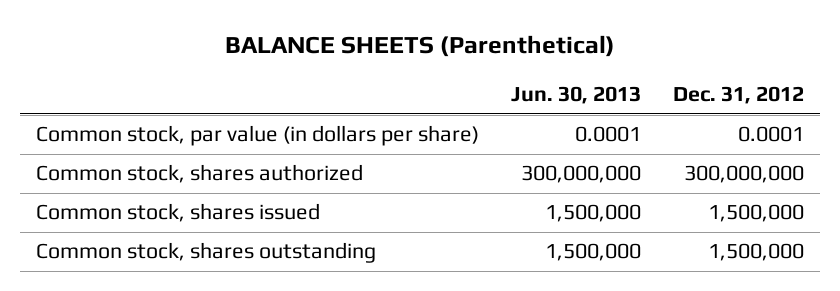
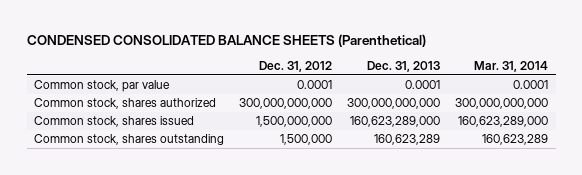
- BALANCE SHEETS (Parenthetical)
+ CONDENSED CONSOLIDATED BALANCE SHEETS (Parenthetical)
- | Jun. 30, 2013 | Dec. 31, 2012
+ | Dec. 31, 2012 | Dec. 31, 2013 | Mar. 31, 2014
- Common stock, par value (in dollars per share) | 0.0001 | 0.0001
- Common stock, shares authorized | 300,000,000 | 300,000,000
- Common stock, shares issued | 1,500,000 | 1,500,000
+ Common stock, par value | 0.0001 | 0.0001 | 0.0001
+ Common stock, shares authorized | 300,000,000,000 | 300,000,000,000 | 300,000,000,000
+ Common stock, shares issued | 1,500,000,000 | 160,623,289,000 | 160,623,289,000

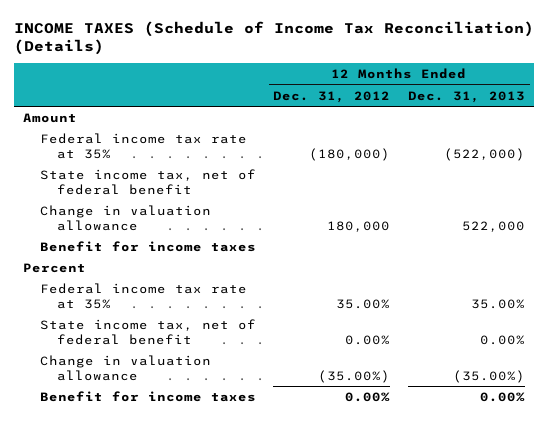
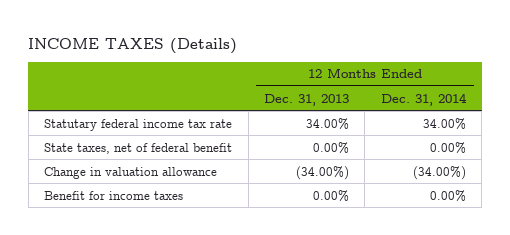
- INCOME TAXES (Schedule of Income Tax Reconciliation) (Details)
+ INCOME TAXES (Details)
- | 12 Months Ended Dec. 31, 2012 | 12 Months Ended Dec. 31, 2013
+ | 12 Months Ended Dec. 31, 2013 | 12 Months Ended Dec. 31, 2014
- Amount
- Federal income tax rate at 35% | (180,000) | (522,000)
- State income tax, net of federal benefit
- Change in valuation allowance | 180,000 | 522,000
- Benefit for income taxes
- Percent
- Federal income tax rate at 35% | 35.00% | 35.00%
- State income tax, net of federal benefit | 0.00% | 0.00%
- Change in valuation allowance | (35.00%) | (35.00%)
+ Statutary federal income tax rate | 34.00% | 34.00%
+ State taxes, net of federal benefit | 0.00% | 0.00%
+ Change in valuation allowance | (34.00%) | (34.00%)

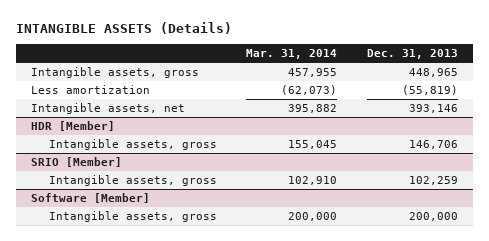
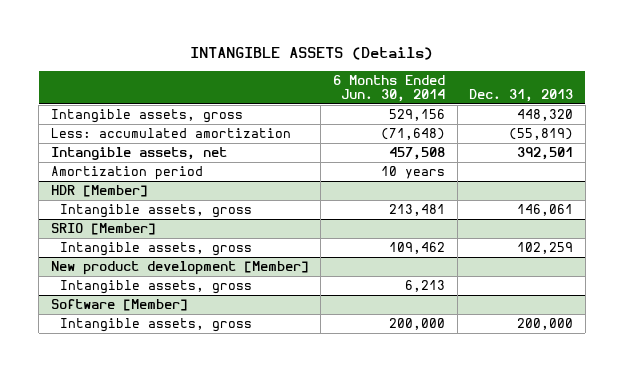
- | Mar. 31, 2014 | Dec. 31, 2013
+ | 6 Months Ended Jun. 30, 2014 | Dec. 31, 2013
- Intangible assets, gross | 457,955 | 448,965
- Less amortization | (62,073) | (55,819)
- Intangible assets, net | 395,882 | 393,146
+ Intangible assets, gross | 529,156 | 448,320
+ Less: accumulated amortization | (71,648) | (55,819)
+ Intangible assets, net | 457,508 | 392,501
+ Amortization period | 10 years |
@ HDR [Member]
- Intangible assets, gross | 155,045 | 146,706
+ Intangible assets, gross | 213,481 | 146,061
+ New product development [Member]
+ Intangible assets, gross | 6,213 |

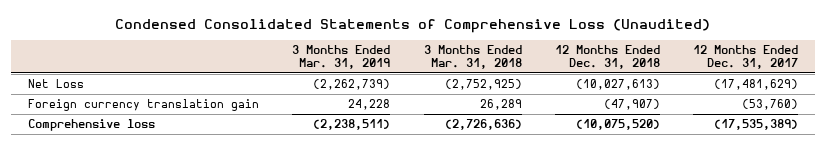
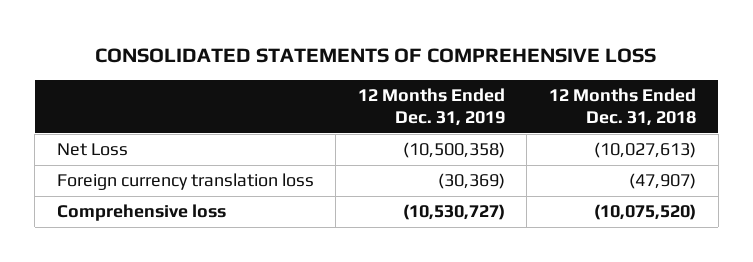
- Condensed Consolidated Statements of Comprehensive Loss (Unaudited)
+ CONSOLIDATED STATEMENTS OF COMPREHENSIVE LOSS
- | 3 Months Ended Mar. 31, 2019 | 3 Months Ended Mar. 31, 2018 | 12 Months Ended Dec. 31, 2018 | 12 Months Ended Dec. 31, 2017
+ | 12 Months Ended Dec. 31, 2019 | 12 Months Ended Dec. 31, 2018
- Foreign currency translation gain | 24,228 | 26,289 | (47,907) | (53,760)
+ Foreign currency translation loss | (30,369) | (47,907)

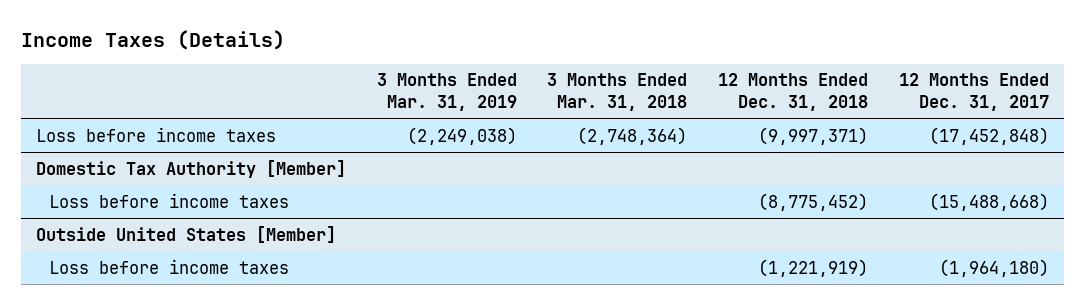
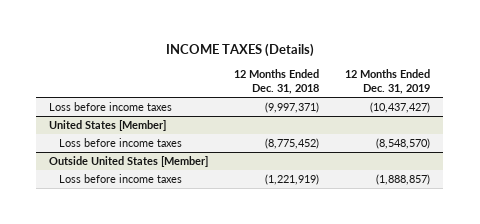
- Income Taxes (Details)
+ INCOME TAXES (Details)
- | 3 Months Ended Mar. 31, 2019 | 3 Months Ended Mar. 31, 2018 | 12 Months Ended Dec. 31, 2018 | 12 Months Ended Dec. 31, 2017
+ | 12 Months Ended Dec. 31, 2018 | 12 Months Ended Dec. 31, 2019
- Domestic Tax Authority [Member]
+ United States [Member]

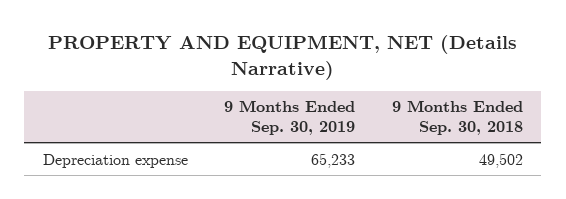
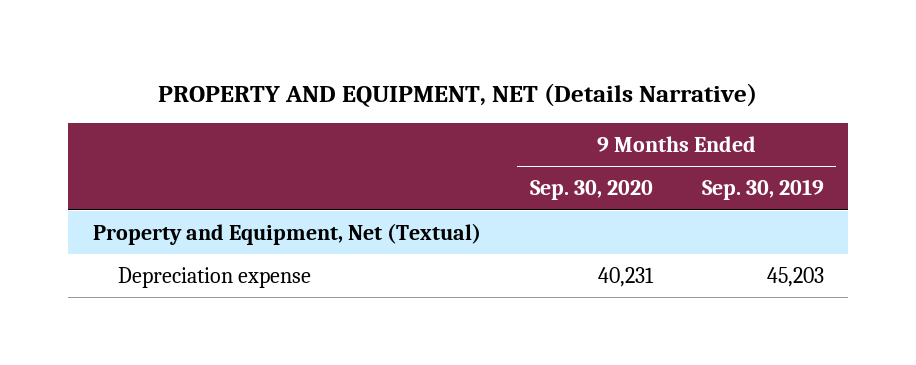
- | 9 Months Ended Sep. 30, 2019 | 9 Months Ended Sep. 30, 2018
+ | 9 Months Ended Sep. 30, 2020 | 9 Months Ended Sep. 30, 2019
- Depreciation expense | 65,233 | 49,502
+ Property and Equipment, Net (Textual)
+ Depreciation expense | 40,231 | 45,203

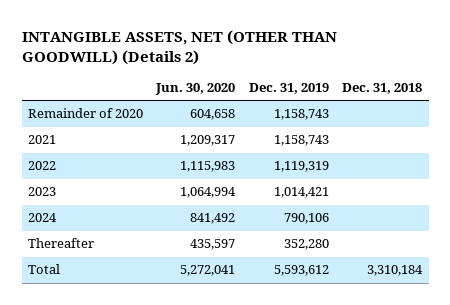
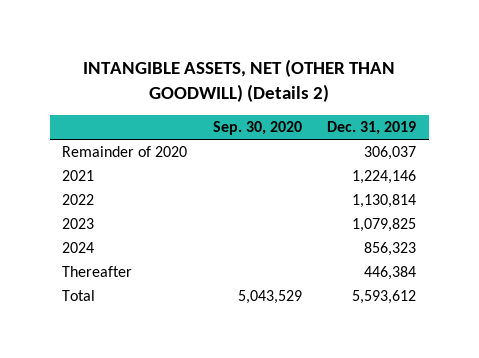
- | Jun. 30, 2020 | Dec. 31, 2019 | Dec. 31, 2018
+ | Sep. 30, 2020 | Dec. 31, 2019
- Remainder of 2020 | 604,658 | 1,158,743 |
- 2021 | 1,209,317 | 1,158,743 |
- 2022 | 1,115,983 | 1,119,319 |
- 2023 | 1,064,994 | 1,014,421 |
- 2024 | 841,492 | 790,106 |
- Thereafter | 435,597 | 352,280 |
+ Remainder of 2020 | | 306,037
+ 2021 | | 1,224,146
+ 2022 | | 1,130,814
+ 2023 | | 1,079,825
+ 2024 | | 856,323
+ Thereafter | | 446,384

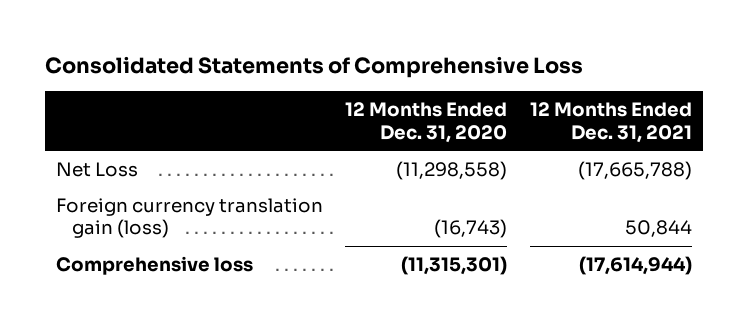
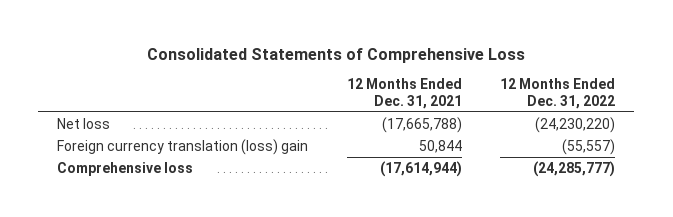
- | 12 Months Ended Dec. 31, 2020 | 12 Months Ended Dec. 31, 2021
+ | 12 Months Ended Dec. 31, 2021 | 12 Months Ended Dec. 31, 2022
- Net Loss | (11,298,558) | (17,665,788)
- Foreign currency translation gain (loss) | (16,743) | 50,844
+ Net loss | (17,665,788) | (24,230,220)
+ Foreign currency translation (loss) gain | 50,844 | (55,557)

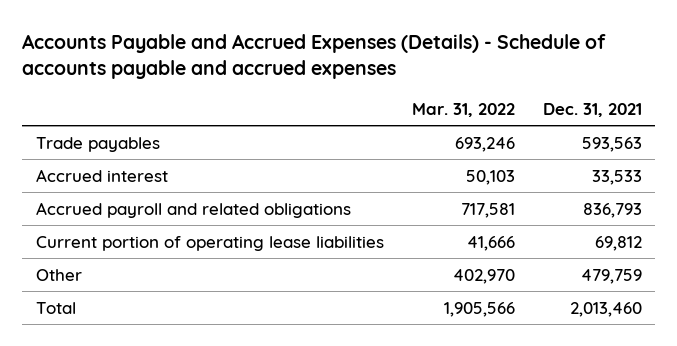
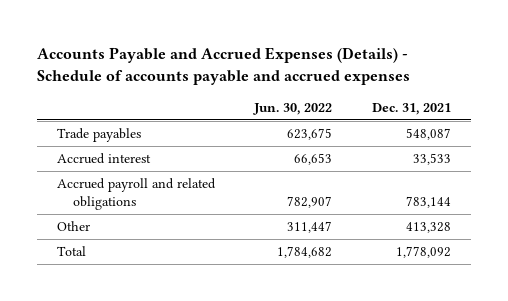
- | Mar. 31, 2022 | Dec. 31, 2021
+ | Jun. 30, 2022 | Dec. 31, 2021
- Trade payables | 693,246 | 593,563
+ Trade payables | 623,675 | 548,087
- Accrued payroll and related obligations | 717,581 | 836,793
- Current portion of operating lease liabilities | 41,666 | 69,812
- Other | 402,970 | 479,759
- Total | 1,905,566 | 2,013,460
+ Accrued payroll and related obligations | 782,907 | 783,144
+ Other | 311,447 | 413,328
+ Total | 1,784,682 | 1,778,092

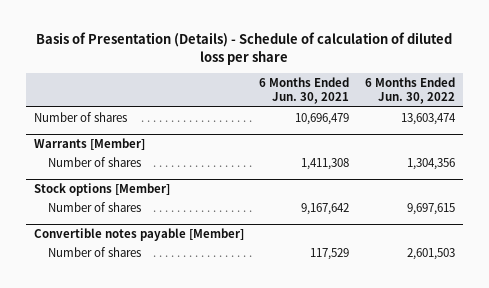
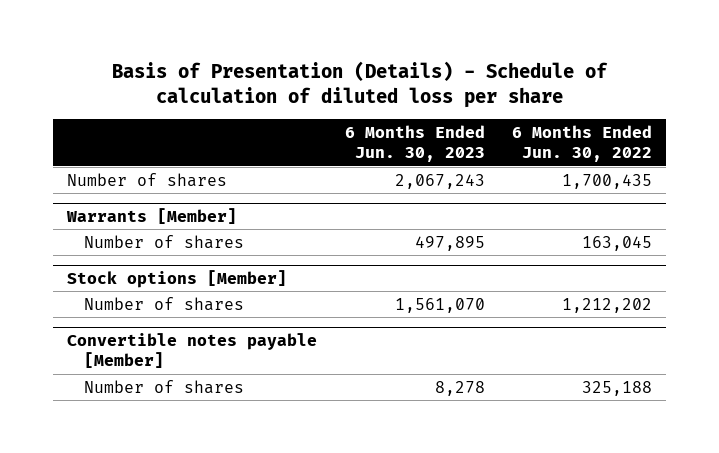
- | 6 Months Ended Jun. 30, 2021 | 6 Months Ended Jun. 30, 2022
+ | 6 Months Ended Jun. 30, 2023 | 6 Months Ended Jun. 30, 2022
- Number of shares | 10,696,479 | 13,603,474
+ Number of shares | 2,067,243 | 1,700,435
@ Warrants [Member]
- Number of shares | 1,411,308 | 1,304,356
+ Number of shares | 497,895 | 163,045
@ Stock options [Member]
- Number of shares | 9,167,642 | 9,697,615
+ Number of shares | 1,561,070 | 1,212,202
@ Convertible notes payable [Member]
- Number of shares | 117,529 | 2,601,503
+ Number of shares | 8,278 | 325,188

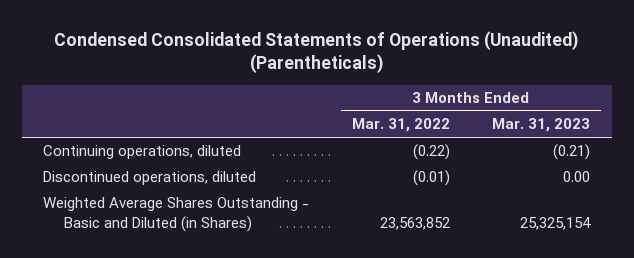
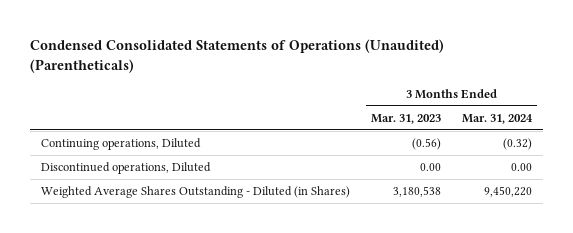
- | 3 Months Ended Mar. 31, 2022 | 3 Months Ended Mar. 31, 2023
+ | 3 Months Ended Mar. 31, 2023 | 3 Months Ended Mar. 31, 2024
- Continuing operations, diluted | (0.22) | (0.21)
- Discontinued operations, diluted | (0.01) | 0.00
- Weighted Average Shares Outstanding - Basic and Diluted (in Shares) | 23,563,852 | 25,325,154
+ Continuing operations, Diluted | (0.56) | (0.32)
+ Discontinued operations, Diluted | 0.00 | 0.00
+ Weighted Average Shares Outstanding - Diluted (in Shares) | 3,180,538 | 9,450,220

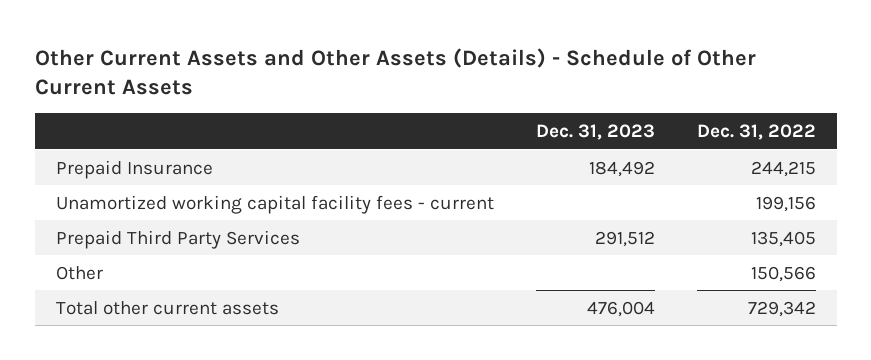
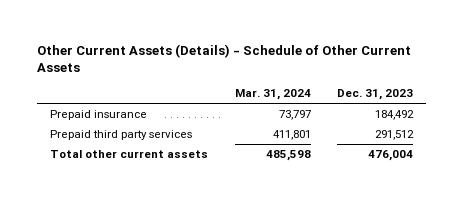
- Other Current Assets and Other Assets (Details) - Schedule of Other Current Assets
+ Other Current Assets (Details) - Schedule of Other Current Assets
- | Dec. 31, 2023 | Dec. 31, 2022
+ | Mar. 31, 2024 | Dec. 31, 2023
- Prepaid Insurance | 184,492 | 244,215
- Unamortized working capital facility fees - current | | 199,156
- Prepaid Third Party Services | 291,512 | 135,405
- Other | | 150,566
+ Prepaid insurance | 73,797 | 184,492
+ Prepaid third party services | 411,801 | 291,512

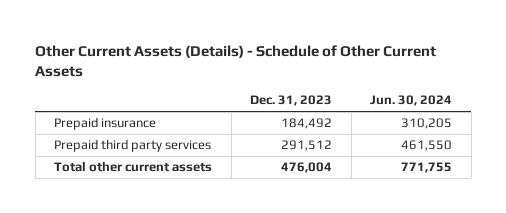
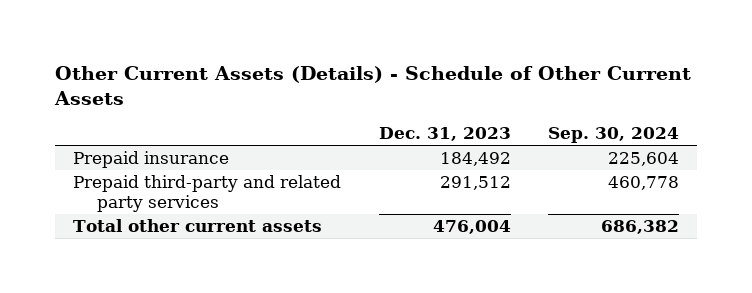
- | Dec. 31, 2023 | Jun. 30, 2024
+ | Dec. 31, 2023 | Sep. 30, 2024
- Prepaid third party services | 291,512 | 461,550
+ Prepaid third-party and related party services | 291,512 | 460,778

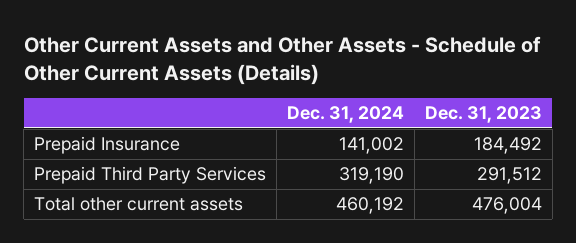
- Other Current Assets (Details) - Schedule of Other Current Assets
+ Other Current Assets and Other Assets - Schedule of Other Current Assets (Details)
- | Dec. 31, 2023 | Sep. 30, 2024
+ | Dec. 31, 2024 | Dec. 31, 2023
- Prepaid insurance | 184,492 | 225,604
- Prepaid third-party and related party services | 291,512 | 460,778
+ Prepaid Insurance | 141,002 | 184,492
+ Prepaid Third Party Services | 319,190 | 291,512

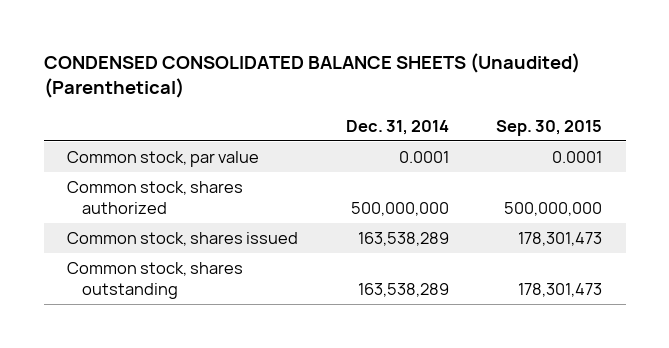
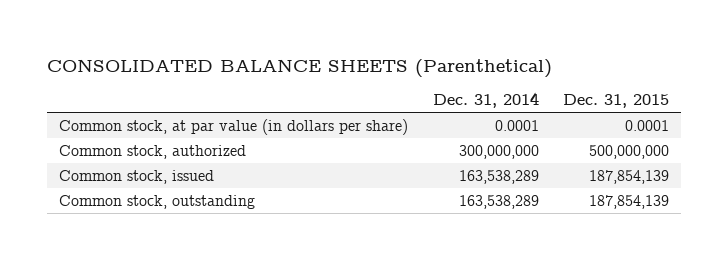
- CONDENSED CONSOLIDATED BALANCE SHEETS (Unaudited) (Parenthetical)
+ CONSOLIDATED BALANCE SHEETS (Parenthetical)
- | Dec. 31, 2014 | Sep. 30, 2015
+ | Dec. 31, 2014 | Dec. 31, 2015
- Common stock, par value | 0.0001 | 0.0001
- Common stock, shares authorized | 500,000,000 | 500,000,000
- Common stock, shares issued | 163,538,289 | 178,301,473
- Common stock, shares outstanding | 163,538,289 | 178,301,473
+ Common stock, at par value (in dollars per share) | 0.0001 | 0.0001
+ Common stock, authorized | 300,000,000 | 500,000,000
+ Common stock, issued | 163,538,289 | 187,854,139
+ Common stock, outstanding | 163,538,289 | 187,854,139

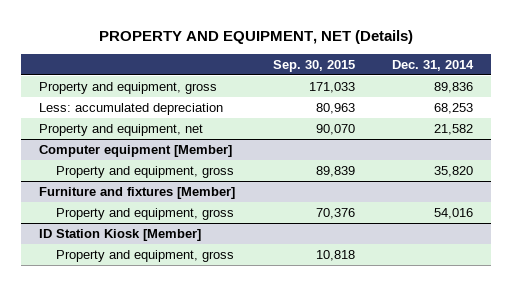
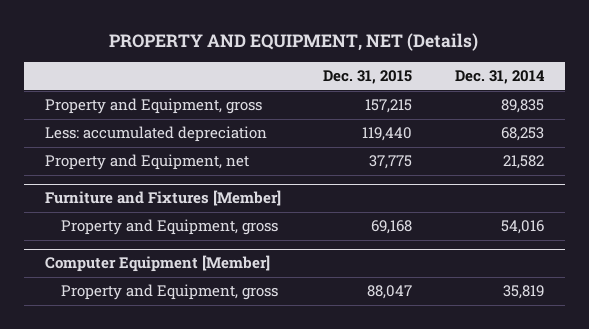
- | Sep. 30, 2015 | Dec. 31, 2014
+ | Dec. 31, 2015 | Dec. 31, 2014
- Property and equipment, gross | 171,033 | 89,836
+ Property and Equipment, gross | 157,215 | 89,835
- Property and equipment, net | 90,070 | 21,582
- Computer equipment [Member]
- Property and equipment, gross | 89,839 | 35,820
- Furniture and fixtures [Member]
- Property and equipment, gross | 70,376 | 54,016
- ID Station Kiosk [Member]
- Property and equipment, gross | 10,818 |
+ Property and Equipment, net | 37,775 | 21,582
+ Furniture and Fixtures [Member]
+ Property and Equipment, gross | 69,168 | 54,016
+ Computer Equipment [Member]
+ Property and Equipment, gross | 88,047 | 35,819

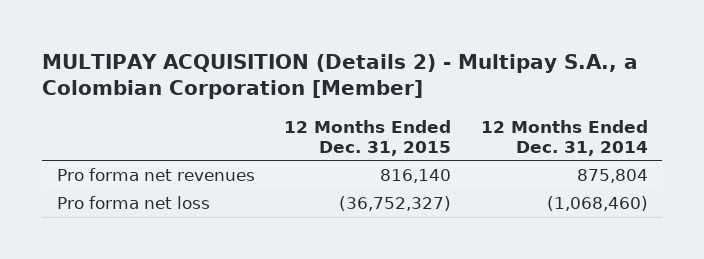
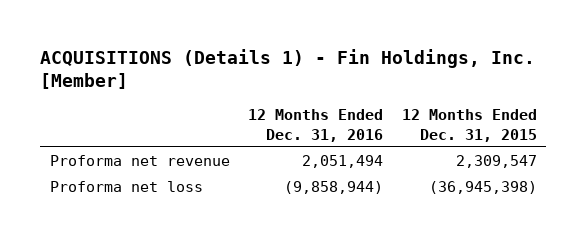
- MULTIPAY ACQUISITION (Details 2) - Multipay S.A., a Colombian Corporation [Member]
+ ACQUISITIONS (Details 1) - Fin Holdings, Inc. [Member]
- | 12 Months Ended Dec. 31, 2015 | 12 Months Ended Dec. 31, 2014
+ | 12 Months Ended Dec. 31, 2016 | 12 Months Ended Dec. 31, 2015
- Pro forma net revenues | 816,140 | 875,804
- Pro forma net loss | (36,752,327) | (1,068,460)
+ Proforma net revenue | 2,051,494 | 2,309,547
+ Proforma net loss | (9,858,944) | (36,945,398)

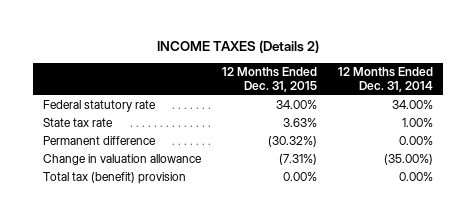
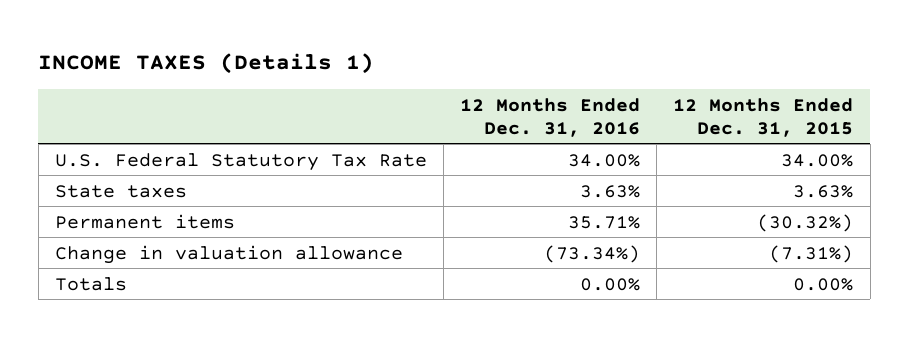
- INCOME TAXES (Details 2)
+ INCOME TAXES (Details 1)
- | 12 Months Ended Dec. 31, 2015 | 12 Months Ended Dec. 31, 2014
+ | 12 Months Ended Dec. 31, 2016 | 12 Months Ended Dec. 31, 2015
- Federal statutory rate | 34.00% | 34.00%
- State tax rate | 3.63% | 1.00%
- Permanent difference | (30.32%) | 0.00%
+ U.S. Federal Statutory Tax Rate | 34.00% | 34.00%
+ State taxes | 3.63% | 3.63%
+ Permanent items | 35.71% | (30.32%)
- Total tax (benefit) provision | 0.00% | 0.00%
+ Totals | 0.00% | 0.00%

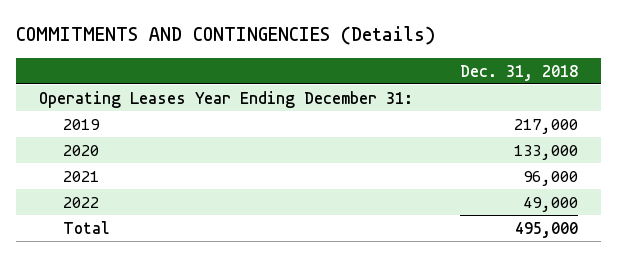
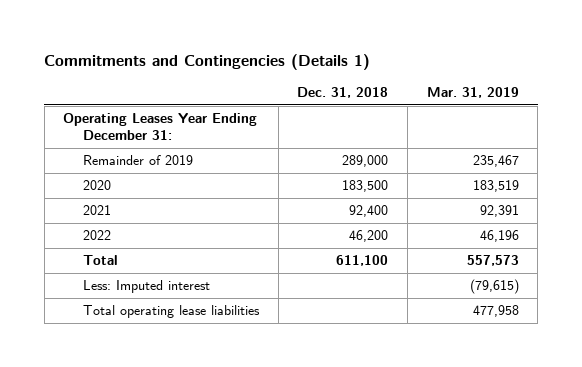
- COMMITMENTS AND CONTINGENCIES (Details)
+ Commitments and Contingencies (Details 1)
- | Dec. 31, 2018
+ | Dec. 31, 2018 | Mar. 31, 2019
- 2019 | 217,000
- 2020 | 133,000
- 2021 | 96,000
- 2022 | 49,000
- Total | 495,000
+ Remainder of 2019 | 289,000 | 235,467
+ 2020 | 183,500 | 183,519
+ 2021 | 92,400 | 92,391
+ 2022 | 46,200 | 46,196
+ Total | 611,100 | 557,573
+ Less: Imputed interest | | (79,615)
+ Total operating lease liabilities | | 477,958

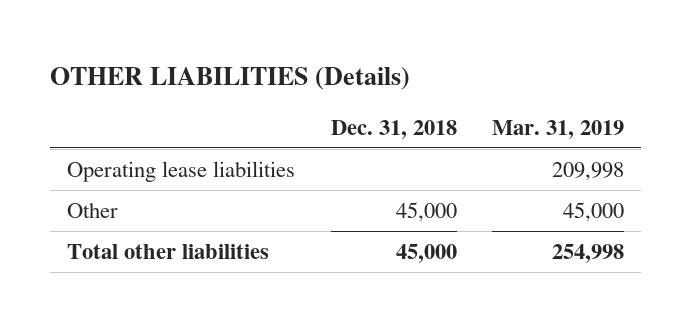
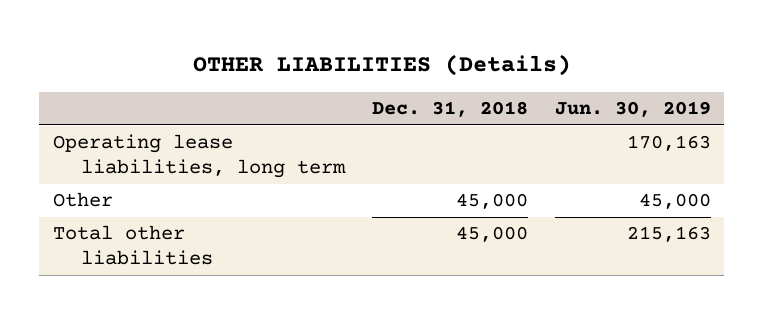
- | Dec. 31, 2018 | Mar. 31, 2019
+ | Dec. 31, 2018 | Jun. 30, 2019
- Operating lease liabilities | | 209,998
+ Operating lease liabilities, long term | | 170,163

